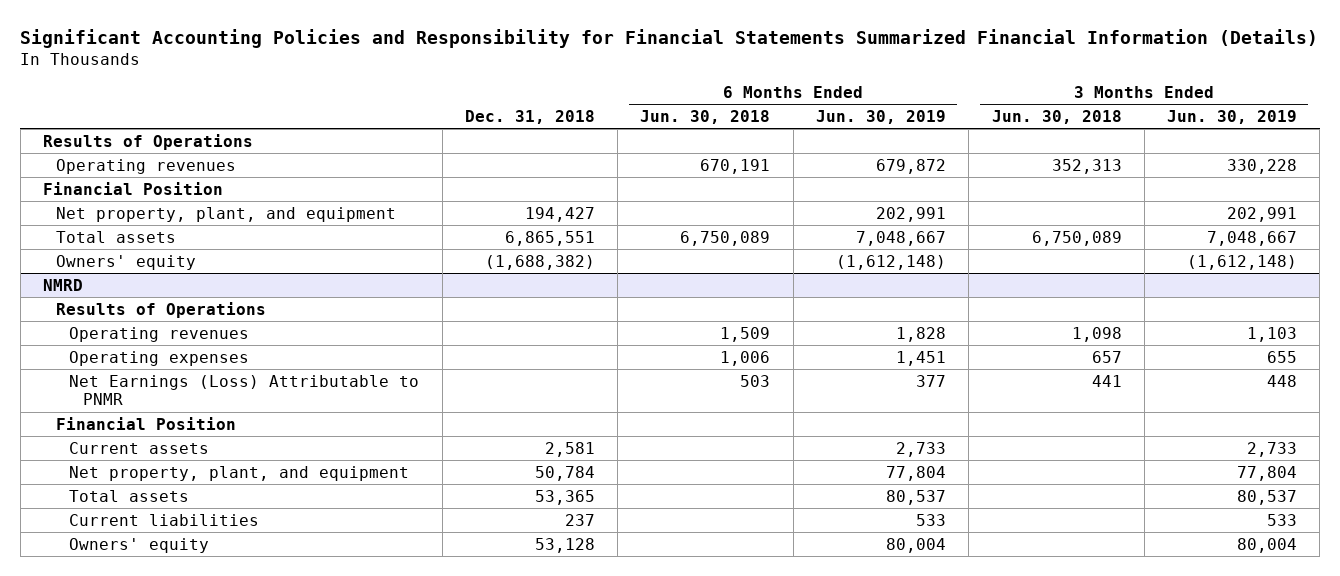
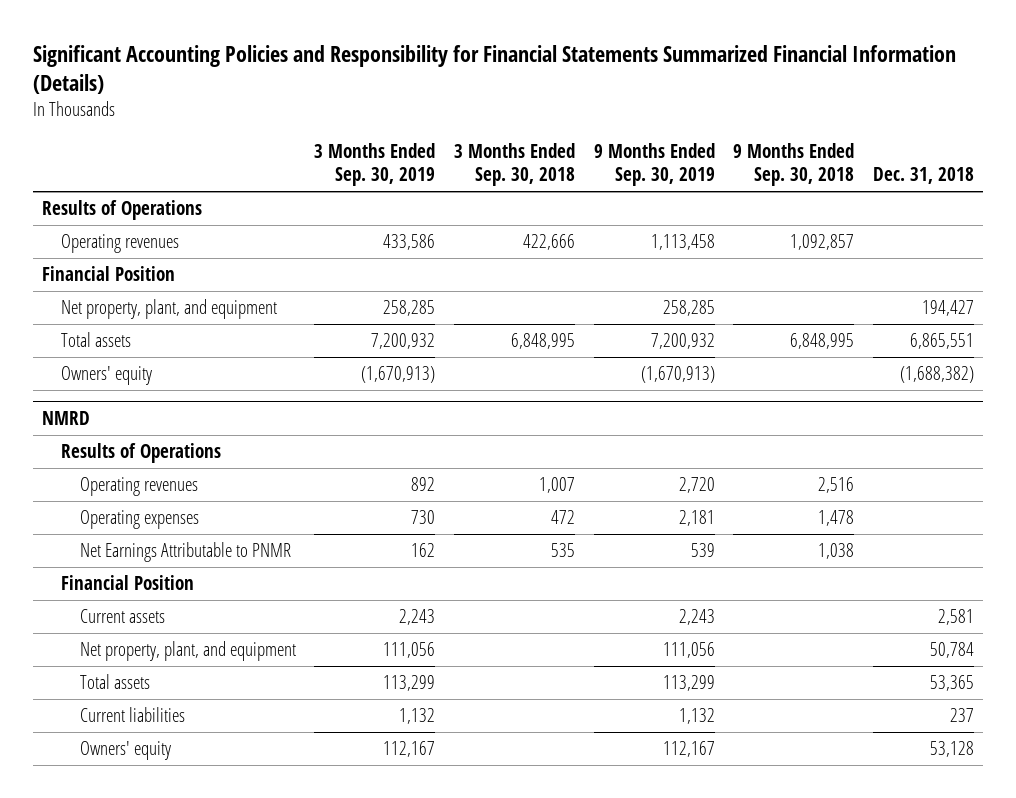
- | Dec. 31, 2018 | 6 Months Ended Jun. 30, 2018 | 6 Months Ended Jun. 30, 2019 | 3 Months Ended Jun. 30, 2018 | 3 Months Ended Jun. 30, 2019
+ | 3 Months Ended Sep. 30, 2019 | 3 Months Ended Sep. 30, 2018 | 9 Months Ended Sep. 30, 2019 | 9 Months Ended Sep. 30, 2018 | Dec. 31, 2018
@ NMRD
- Net Earnings (Loss) Attributable to PNMR | | 503 | 377 | 441 | 448
+ Net Earnings Attributable to PNMR | 162 | 535 | 539 | 1,038 |

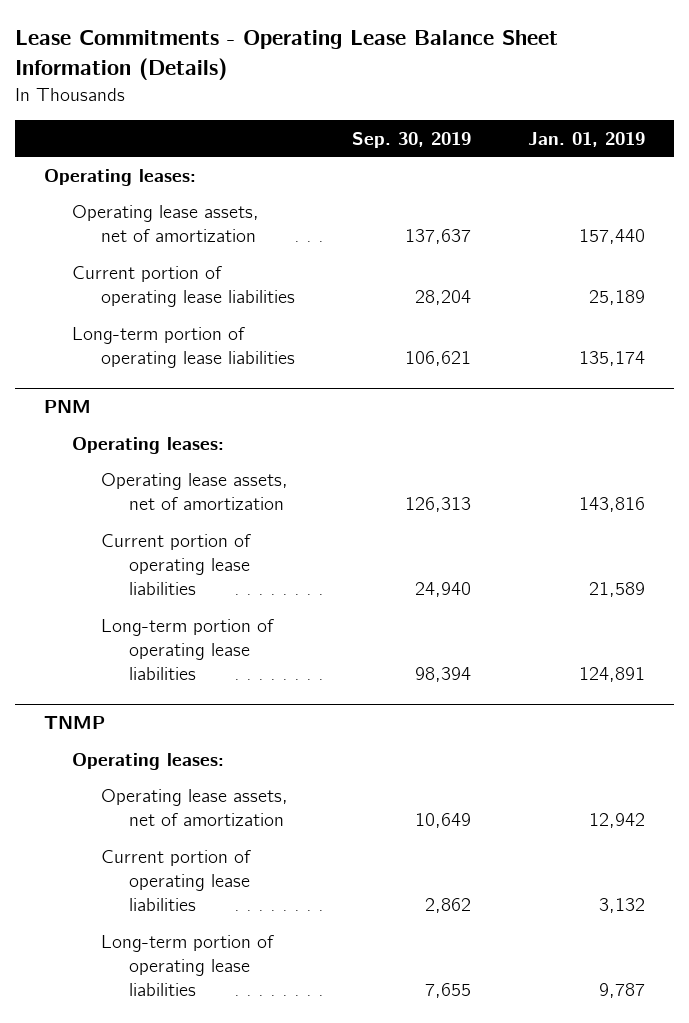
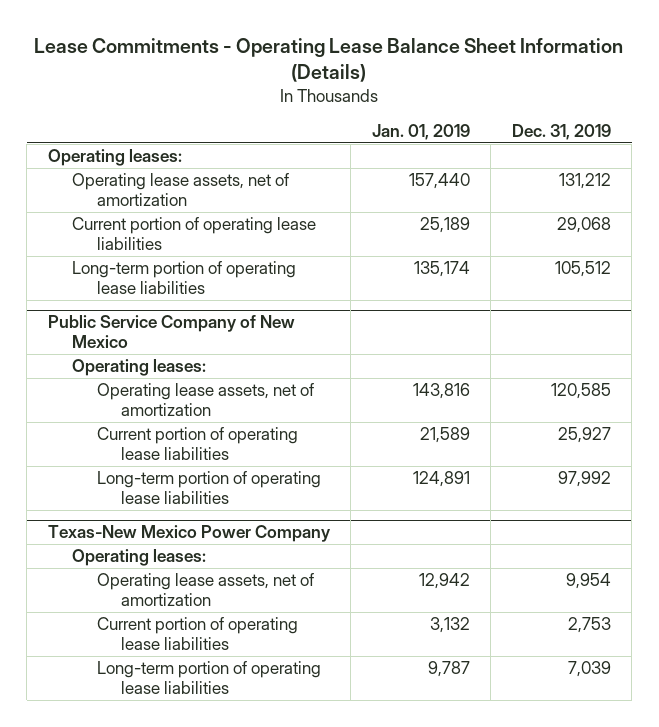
- | Sep. 30, 2019 | Jan. 01, 2019
+ | Jan. 01, 2019 | Dec. 31, 2019
- PNM
+ Public Service Company of New Mexico
- TNMP
+ Texas-New Mexico Power Company

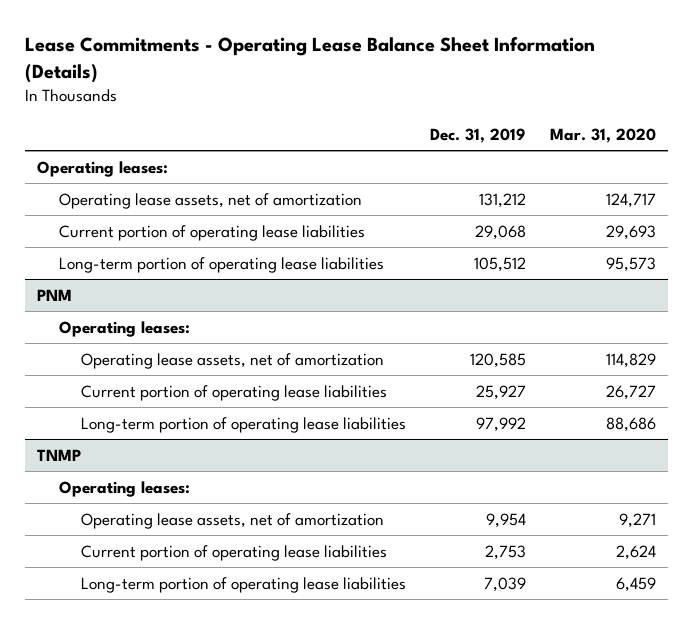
- | Jan. 01, 2019 | Dec. 31, 2019
+ | Dec. 31, 2019 | Mar. 31, 2020
- Public Service Company of New Mexico
+ PNM
- Texas-New Mexico Power Company
+ TNMP

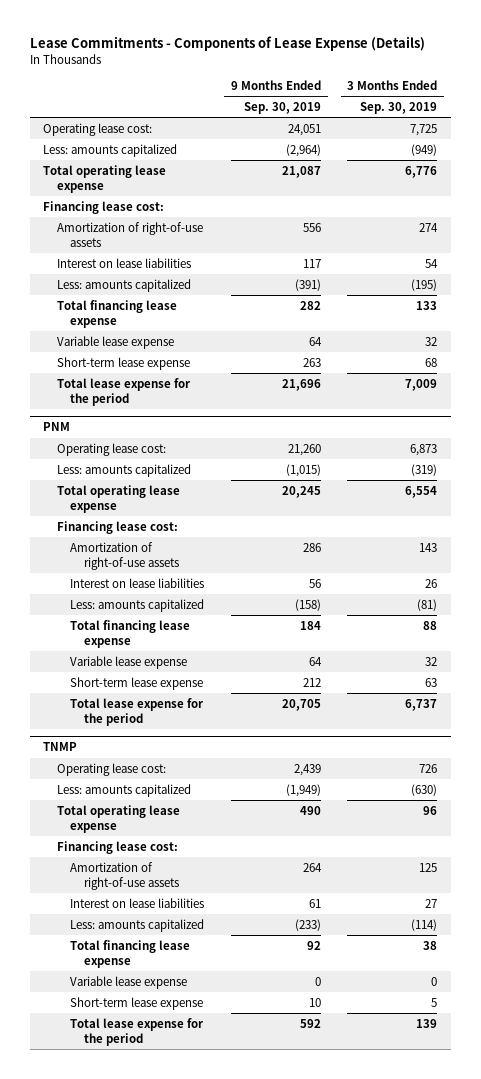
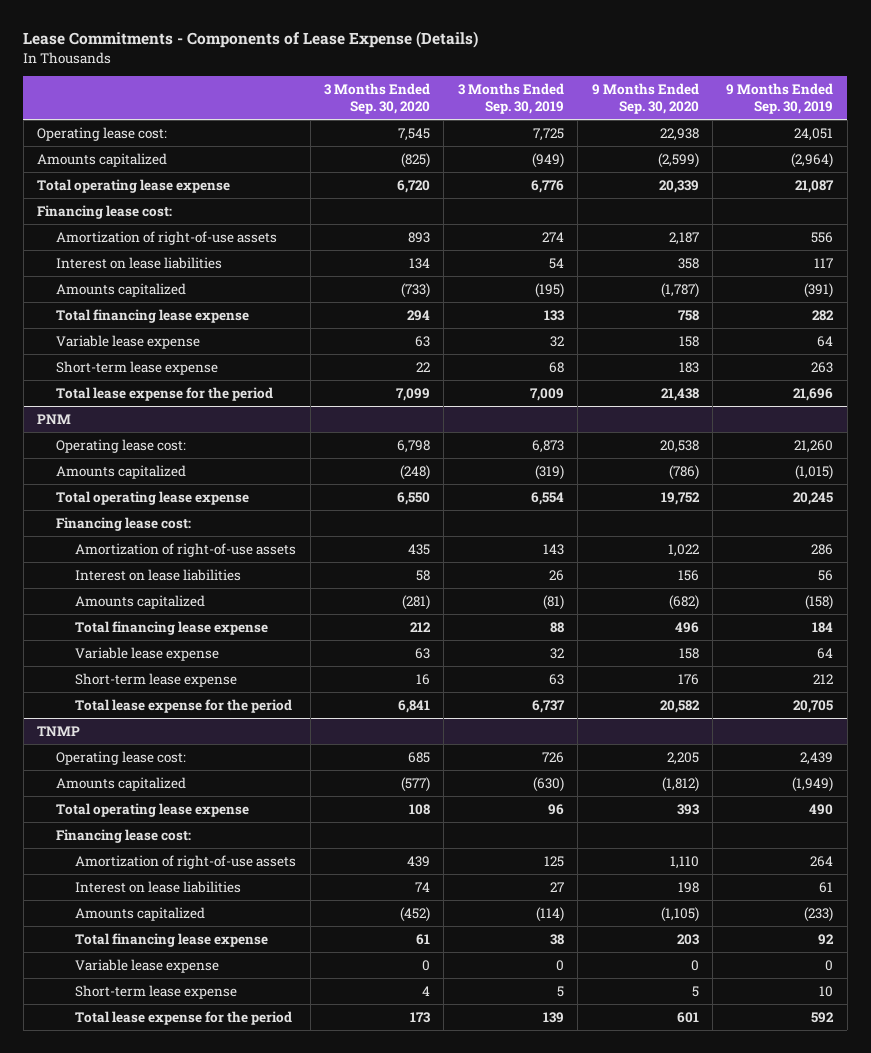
- | 9 Months Ended Sep. 30, 2019 | 3 Months Ended Sep. 30, 2019
+ | 3 Months Ended Sep. 30, 2020 | 3 Months Ended Sep. 30, 2019 | 9 Months Ended Sep. 30, 2020 | 9 Months Ended Sep. 30, 2019
- Less: amounts capitalized | (2,964) | (949)
+ Amounts capitalized | (825) | (949) | (2,599) | (2,964)
- Less: amounts capitalized | (391) | (195)
+ Amounts capitalized | (733) | (195) | (1,787) | (391)
@ PNM
- Less: amounts capitalized | (1,015) | (319)
+ Amounts capitalized | (248) | (319) | (786) | (1,015)
- Less: amounts capitalized | (158) | (81)
+ Amounts capitalized | (281) | (81) | (682) | (158)
@ TNMP
- Less: amounts capitalized | (1,949) | (630)
+ Amounts capitalized | (577) | (630) | (1,812) | (1,949)
- Less: amounts capitalized | (233) | (114)
+ Amounts capitalized | (452) | (114) | (1,105) | (233)

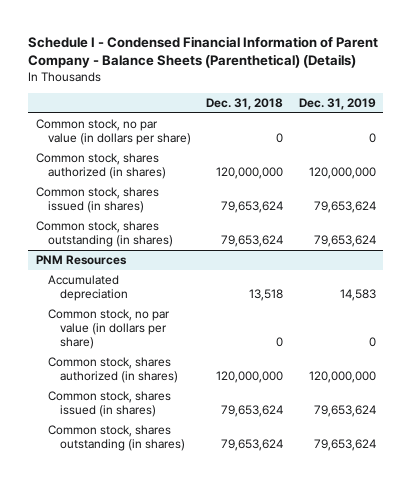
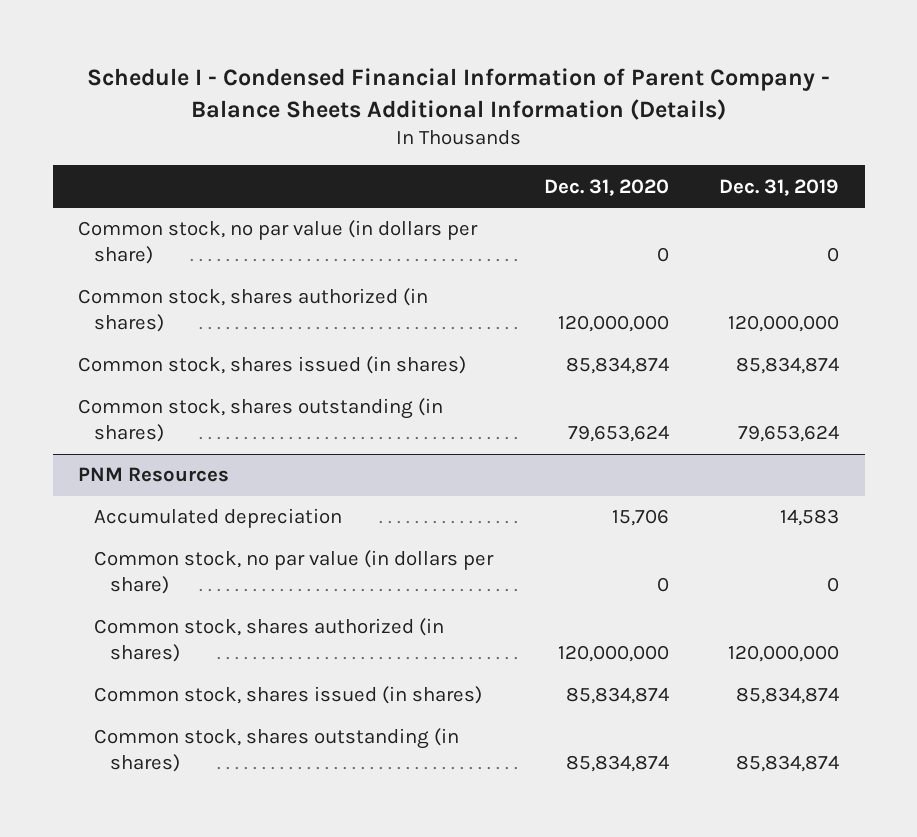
- Schedule I - Condensed Financial Information of Parent Company - Balance Sheets (Parenthetical) (Details)
+ Schedule I - Condensed Financial Information of Parent Company - Balance Sheets Additional Information (Details)
- | Dec. 31, 2018 | Dec. 31, 2019
+ | Dec. 31, 2020 | Dec. 31, 2019
- Common stock, shares issued (in shares) | 79,653,624 | 79,653,624
+ Common stock, shares issued (in shares) | 85,834,874 | 85,834,874
@ PNM Resources
- Common stock, shares issued (in shares) | 79,653,624 | 79,653,624
- Common stock, shares outstanding (in shares) | 79,653,624 | 79,653,624
+ Common stock, shares issued (in shares) | 85,834,874 | 85,834,874
+ Common stock, shares outstanding (in shares) | 85,834,874 | 85,834,874

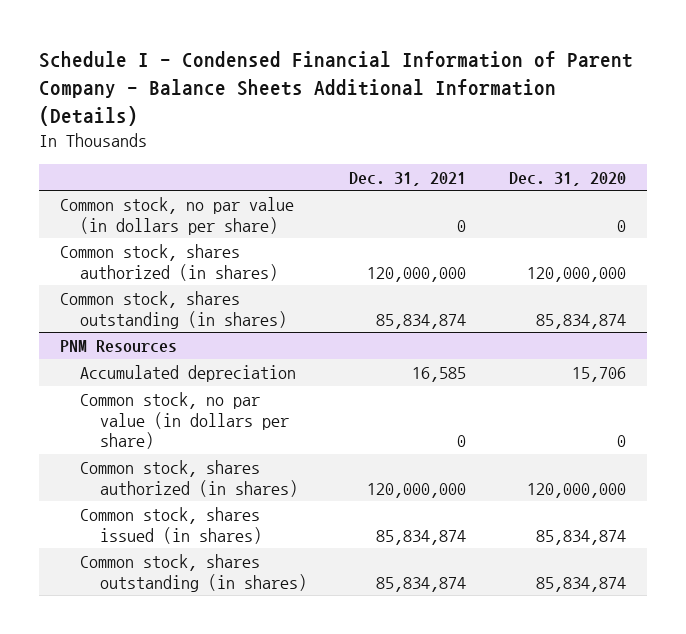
- | Dec. 31, 2020 | Dec. 31, 2019
+ | Dec. 31, 2021 | Dec. 31, 2020
- Common stock, shares issued (in shares) | 85,834,874 | 85,834,874
- Common stock, shares outstanding (in shares) | 79,653,624 | 79,653,624
+ Common stock, shares outstanding (in shares) | 85,834,874 | 85,834,874

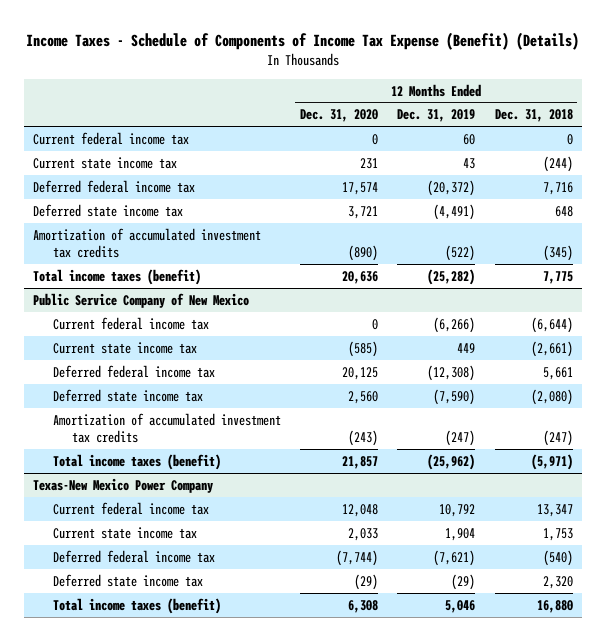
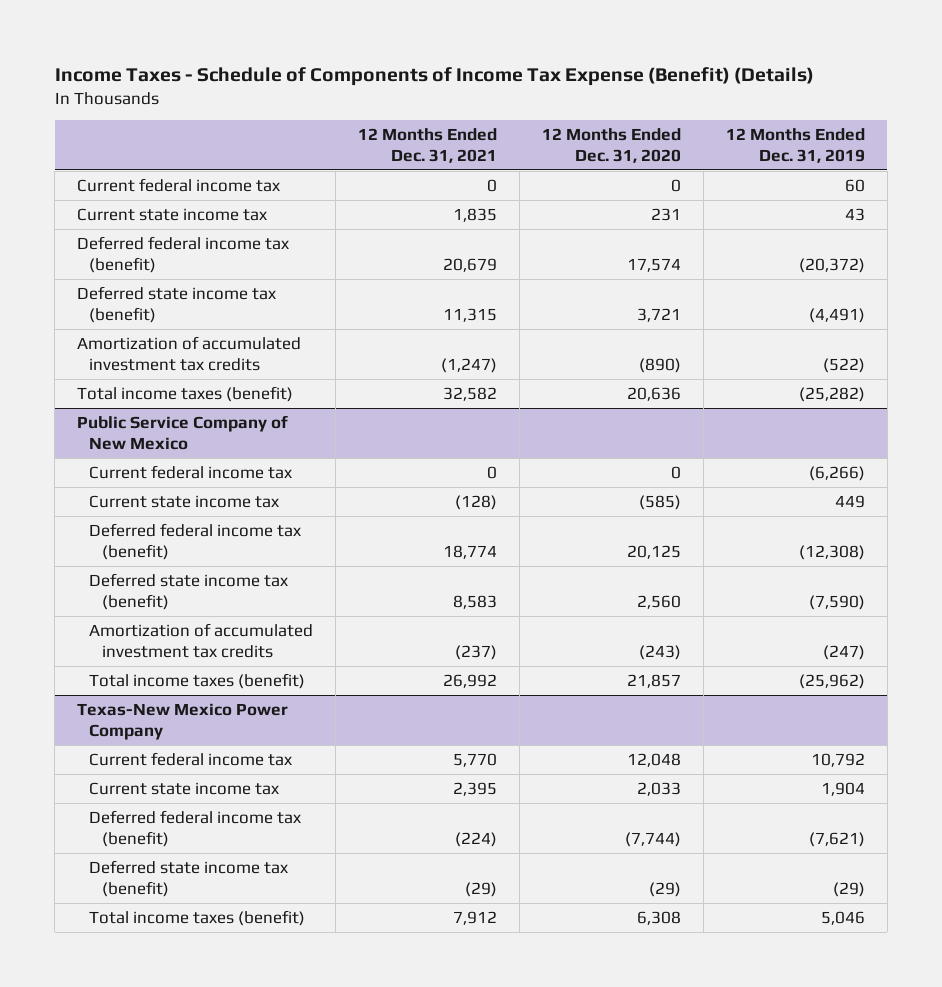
- | 12 Months Ended Dec. 31, 2020 | 12 Months Ended Dec. 31, 2019 | 12 Months Ended Dec. 31, 2018
+ | 12 Months Ended Dec. 31, 2021 | 12 Months Ended Dec. 31, 2020 | 12 Months Ended Dec. 31, 2019
- Deferred federal income tax | 17,574 | (20,372) | 7,716
- Deferred state income tax | 3,721 | (4,491) | 648
+ Deferred federal income tax (benefit) | 20,679 | 17,574 | (20,372)
+ Deferred state income tax (benefit) | 11,315 | 3,721 | (4,491)
@ Public Service Company of New Mexico
- Deferred federal income tax | 20,125 | (12,308) | 5,661
- Deferred state income tax | 2,560 | (7,590) | (2,080)
+ Deferred federal income tax (benefit) | 18,774 | 20,125 | (12,308)
+ Deferred state income tax (benefit) | 8,583 | 2,560 | (7,590)
@ Texas-New Mexico Power Company
- Deferred federal income tax | (7,744) | (7,621) | (540)
- Deferred state income tax | (29) | (29) | 2,320
+ Deferred federal income tax (benefit) | (224) | (7,744) | (7,621)
+ Deferred state income tax (benefit) | (29) | (29) | (29)

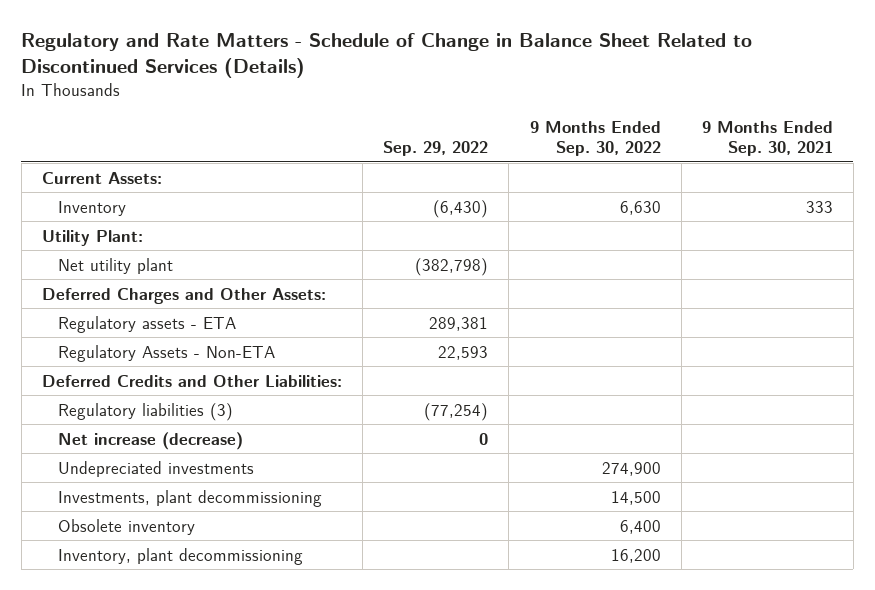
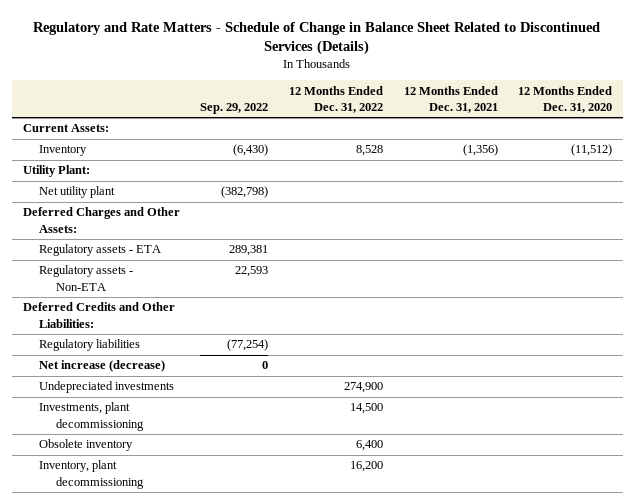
- | Sep. 29, 2022 | 9 Months Ended Sep. 30, 2022 | 9 Months Ended Sep. 30, 2021
+ | Sep. 29, 2022 | 12 Months Ended Dec. 31, 2022 | 12 Months Ended Dec. 31, 2021 | 12 Months Ended Dec. 31, 2020
- Regulatory Assets - Non-ETA | 22,593 | |
+ Regulatory assets - Non-ETA | 22,593 | | |
- Regulatory liabilities (3) | (77,254) | |
+ Regulatory liabilities | (77,254) | | |

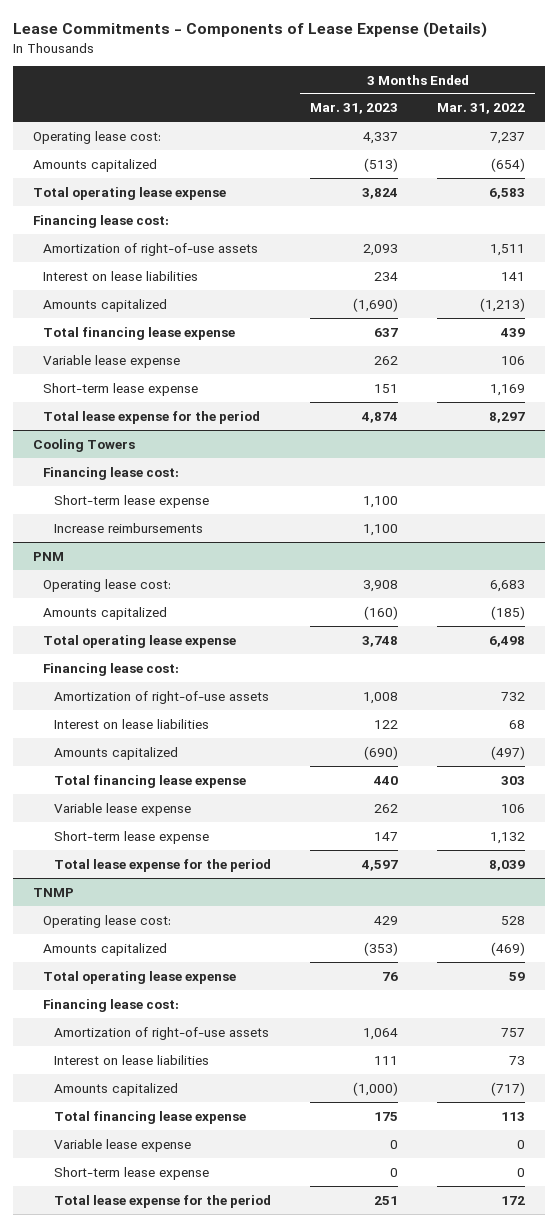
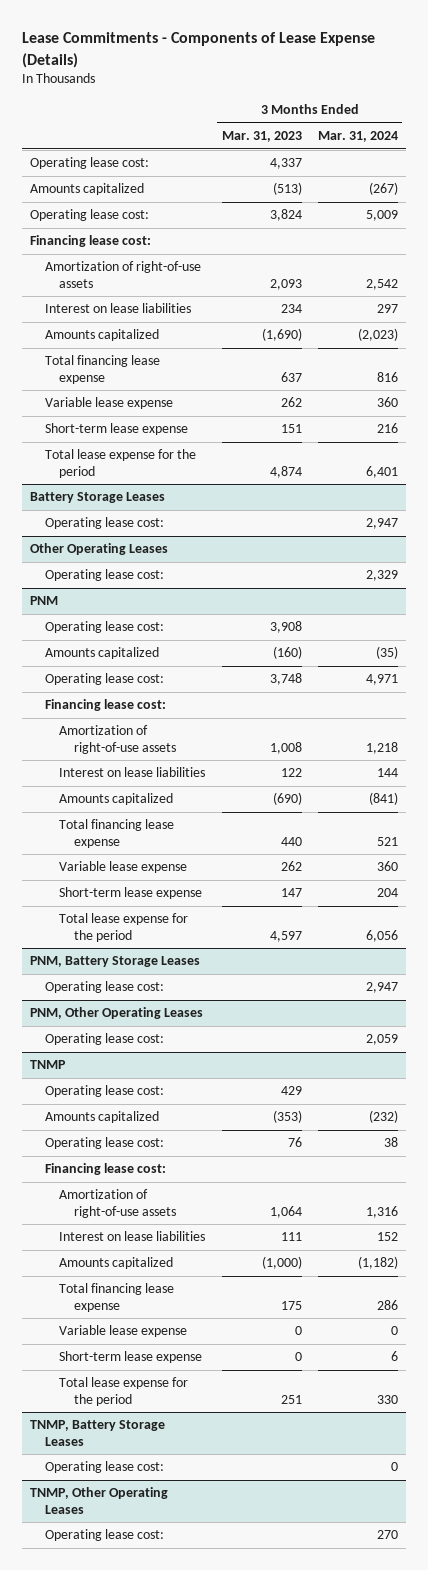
- | 3 Months Ended Mar. 31, 2023 | 3 Months Ended Mar. 31, 2022
+ | 3 Months Ended Mar. 31, 2023 | 3 Months Ended Mar. 31, 2024
- Total operating lease expense | 3,824 | 6,583
+ Operating lease cost: | 3,824 | 5,009
- Cooling Towers
- Financing lease cost:
- Short-term lease expense | 1,100 |
- Increase reimbursements | 1,100 |
+ Battery Storage Leases
+ Operating lease cost: | | 2,947
+ Other Operating Leases
+ Operating lease cost: | | 2,329
@ PNM
- Total operating lease expense | 3,748 | 6,498
+ Operating lease cost: | 3,748 | 4,971
+ PNM, Battery Storage Leases
+ Operating lease cost: | | 2,947
+ PNM, Other Operating Leases
+ Operating lease cost: | | 2,059
@ TNMP
- Total operating lease expense | 76 | 59
+ Operating lease cost: | 76 | 38
+ TNMP, Battery Storage Leases
+ Operating lease cost: | | 0
+ TNMP, Other Operating Leases
+ Operating lease cost: | | 270

